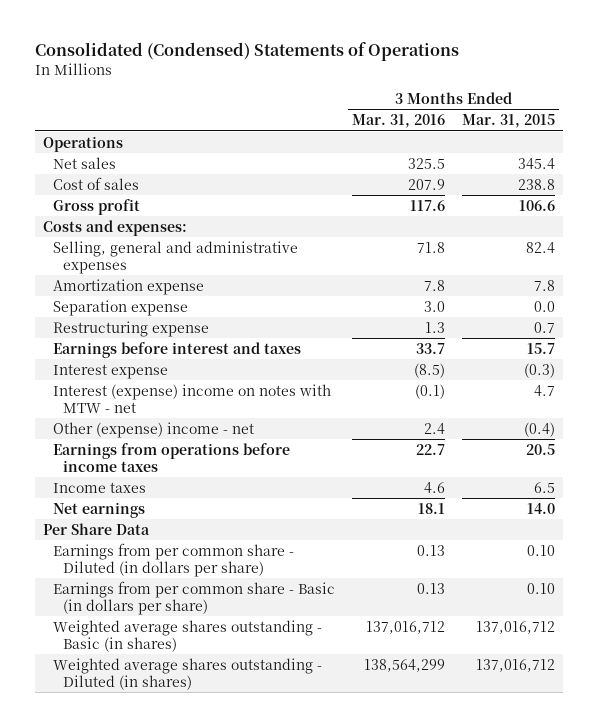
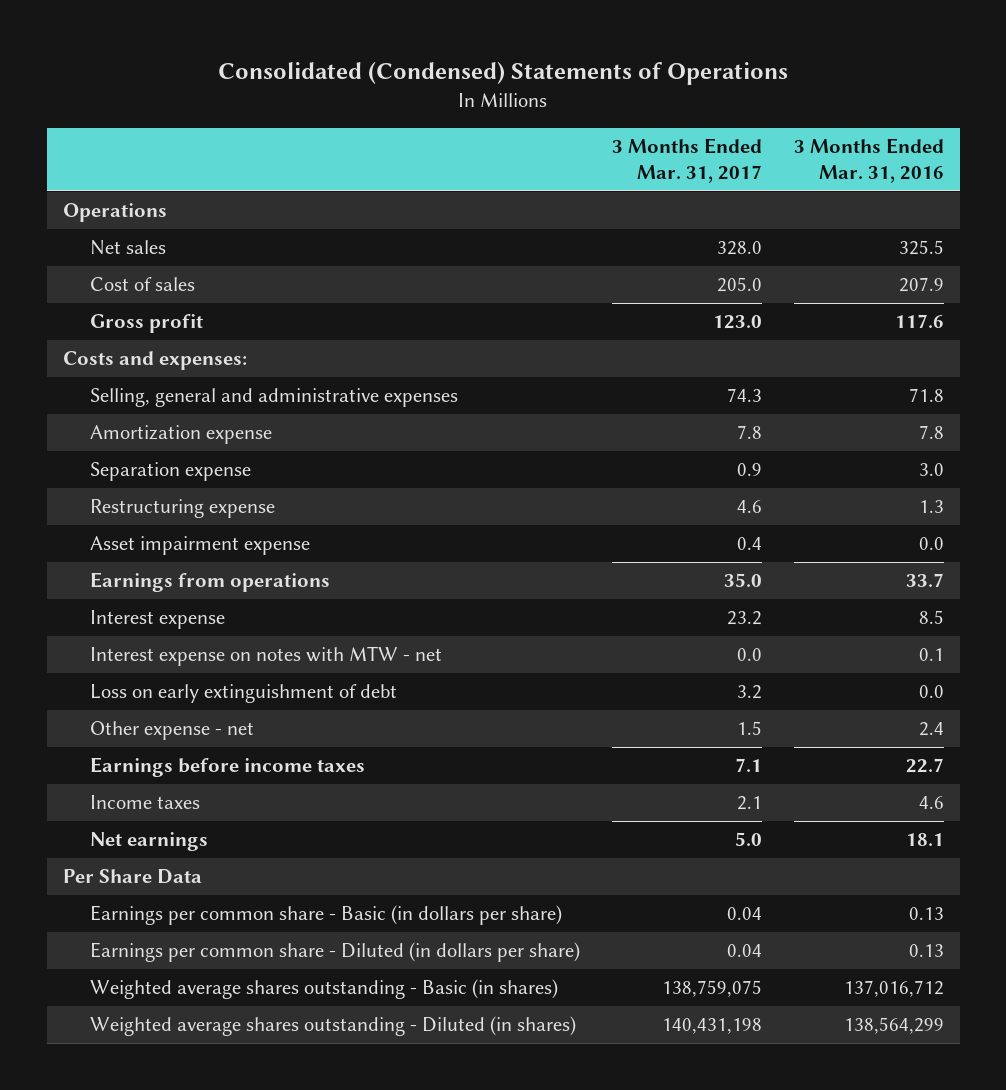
- | 3 Months Ended Mar. 31, 2016 | 3 Months Ended Mar. 31, 2015
+ | 3 Months Ended Mar. 31, 2017 | 3 Months Ended Mar. 31, 2016
- Earnings before interest and taxes | 33.7 | 15.7
- Interest expense | (8.5) | (0.3)
- Interest (expense) income on notes with MTW - net | (0.1) | 4.7
- Other (expense) income - net | 2.4 | (0.4)
- Earnings from operations before income taxes | 22.7 | 20.5
+ Asset impairment expense | 0.4 | 0.0
+ Earnings from operations | 35.0 | 33.7
+ Interest expense | 23.2 | 8.5
+ Interest expense on notes with MTW - net | 0.0 | 0.1
+ Loss on early extinguishment of debt | 3.2 | 0.0
+ Other expense - net | 1.5 | 2.4
+ Earnings before income taxes | 7.1 | 22.7
- Earnings from per common share - Diluted (in dollars per share) | 0.13 | 0.10
- Earnings from per common share - Basic (in dollars per share) | 0.13 | 0.10
+ Earnings per common share - Basic (in dollars per share) | 0.04 | 0.13
+ Earnings per common share - Diluted (in dollars per share) | 0.04 | 0.13

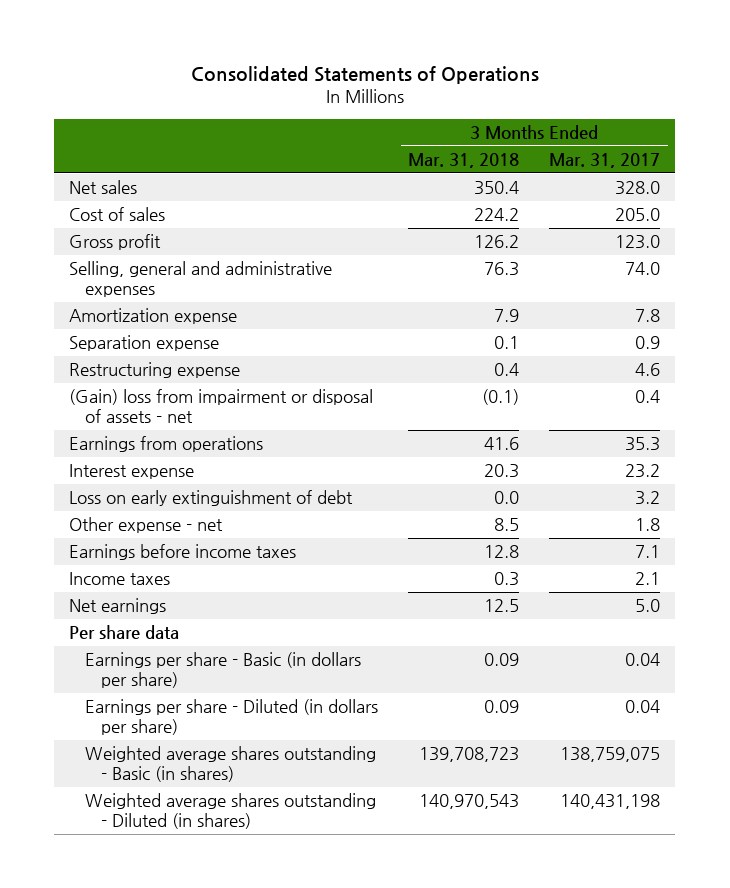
- Consolidated (Condensed) Statements of Operations
+ Consolidated Statements of Operations
- | 3 Months Ended Mar. 31, 2017 | 3 Months Ended Mar. 31, 2016
+ | 3 Months Ended Mar. 31, 2018 | 3 Months Ended Mar. 31, 2017
- Operations
- Costs and expenses:
- Selling, general and administrative expenses | 74.3 | 71.8
+ Selling, general and administrative expenses | 76.3 | 74.0
- Asset impairment expense | 0.4 | 0.0
- Earnings from operations | 35.0 | 33.7
+ (Gain) loss from impairment or disposal of assets - net | (0.1) | 0.4
+ Earnings from operations | 41.6 | 35.3
- Interest expense on notes with MTW - net | 0.0 | 0.1
- Other expense - net | 1.5 | 2.4
+ Other expense - net | 8.5 | 1.8
- Per Share Data
- Earnings per common share - Basic (in dollars per share) | 0.04 | 0.13
- Earnings per common share - Diluted (in dollars per share) | 0.04 | 0.13
+ Per share data
+ Earnings per share - Basic (in dollars per share) | 0.09 | 0.04
+ Earnings per share - Diluted (in dollars per share) | 0.09 | 0.04

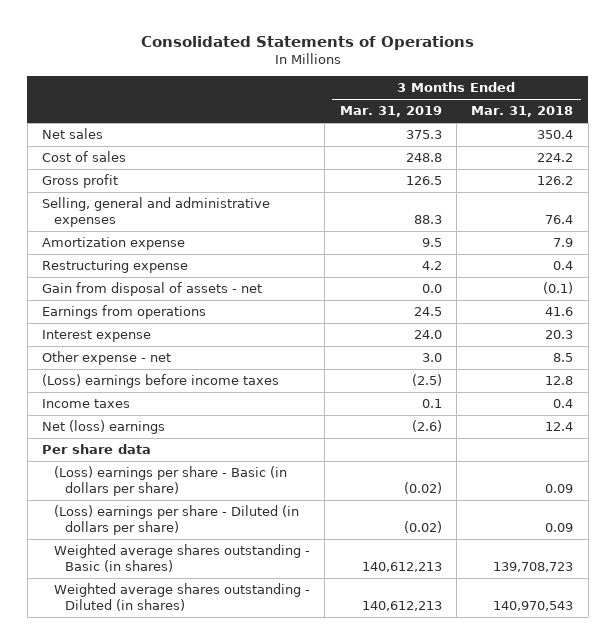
- | 3 Months Ended Mar. 31, 2018 | 3 Months Ended Mar. 31, 2017
+ | 3 Months Ended Mar. 31, 2019 | 3 Months Ended Mar. 31, 2018
- Selling, general and administrative expenses | 76.3 | 74.0
+ Selling, general and administrative expenses | 88.3 | 76.4
- Separation expense | 0.1 | 0.9
- (Gain) loss from impairment or disposal of assets - net | (0.1) | 0.4
+ Gain from disposal of assets - net | 0.0 | (0.1)
- Loss on early extinguishment of debt | 0.0 | 3.2
- Earnings before income taxes | 12.8 | 7.1
- Income taxes | 0.3 | 2.1
- Net earnings | 12.5 | 5.0
+ (Loss) earnings before income taxes | (2.5) | 12.8
+ Income taxes | 0.1 | 0.4
+ Net (loss) earnings | (2.6) | 12.4
- Earnings per share - Basic (in dollars per share) | 0.09 | 0.04
- Earnings per share - Diluted (in dollars per share) | 0.09 | 0.04
+ (Loss) earnings per share - Basic (in dollars per share) | (0.02) | 0.09
+ (Loss) earnings per share - Diluted (in dollars per share) | (0.02) | 0.09

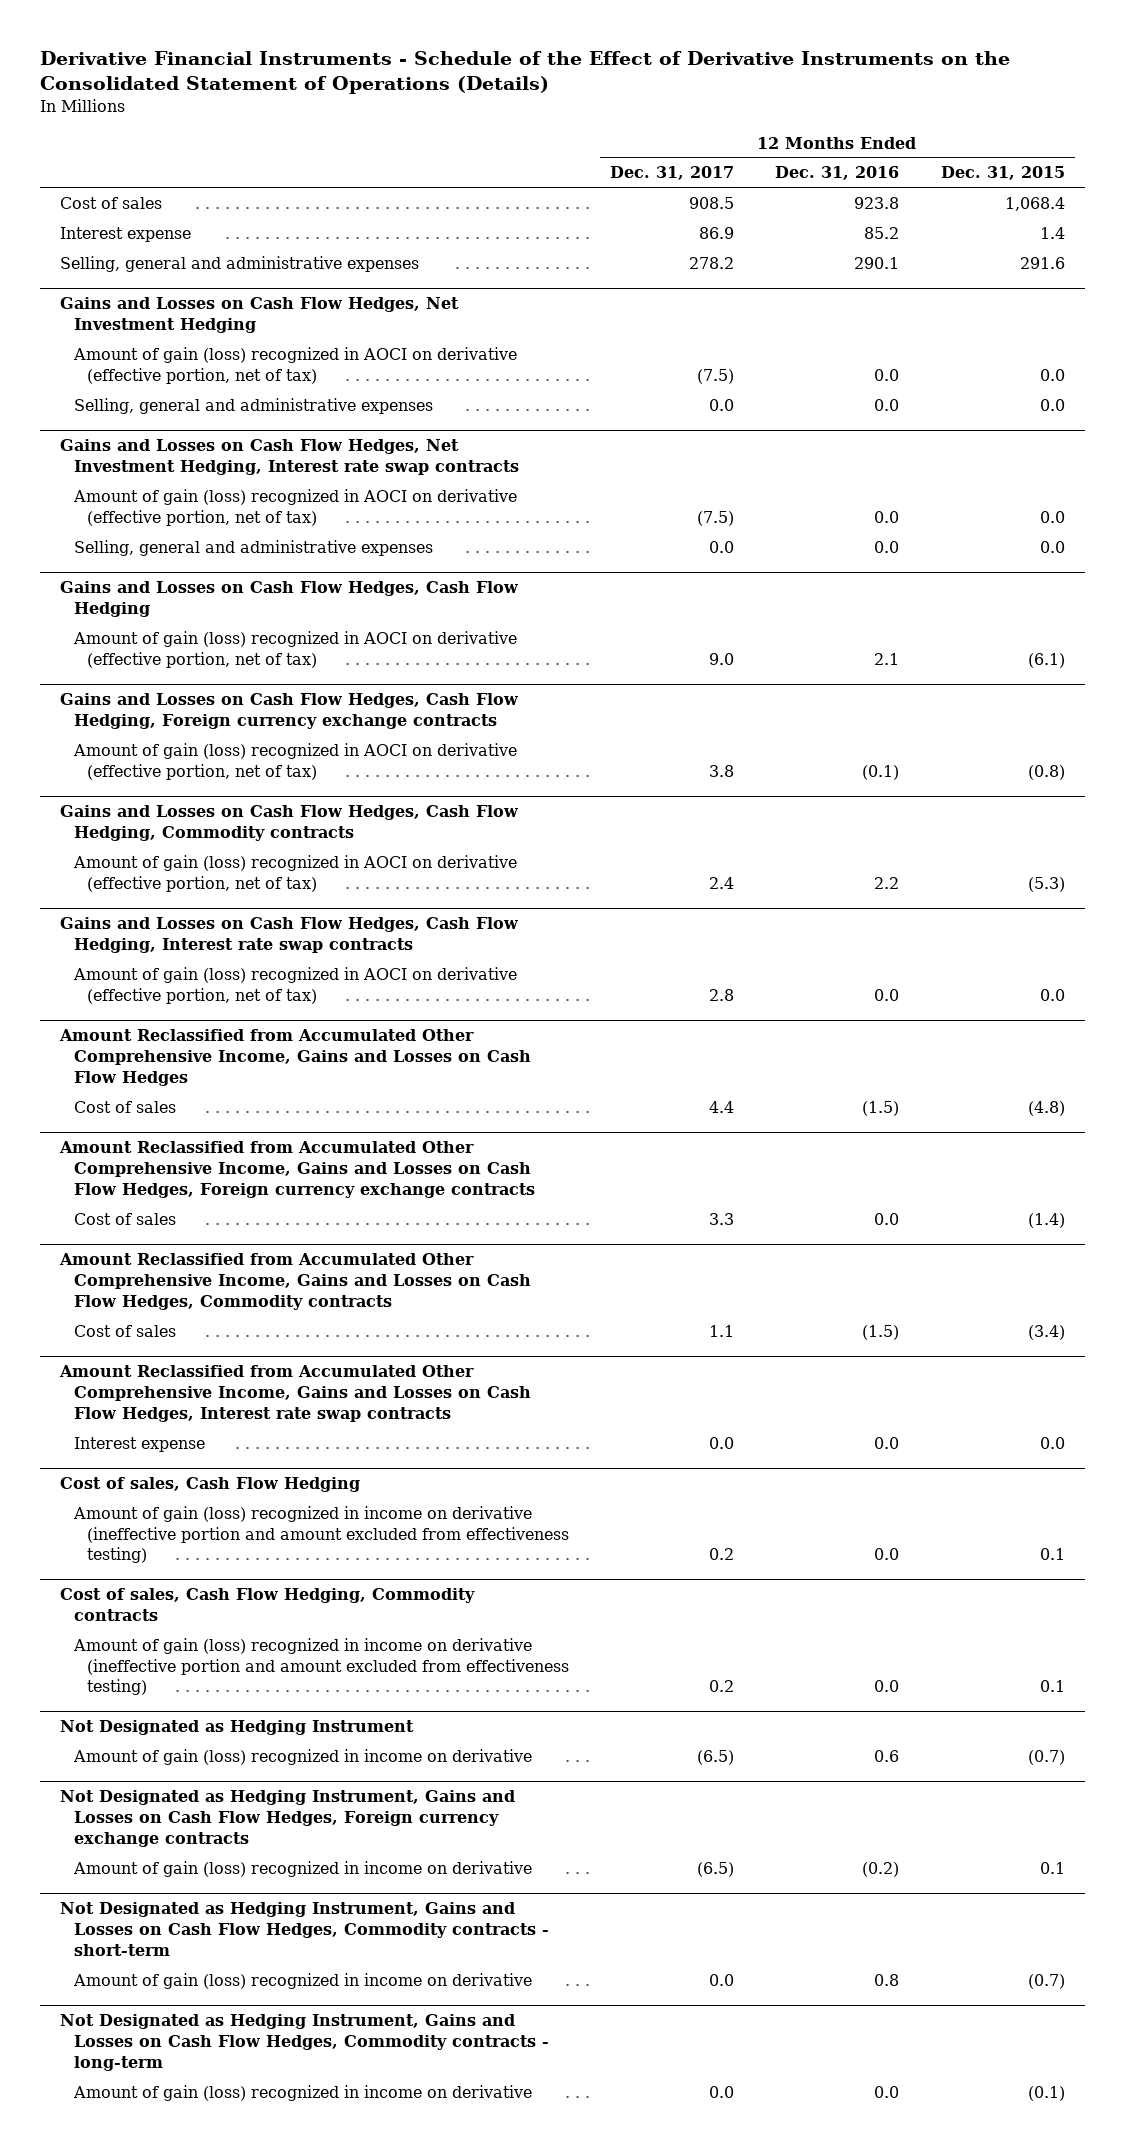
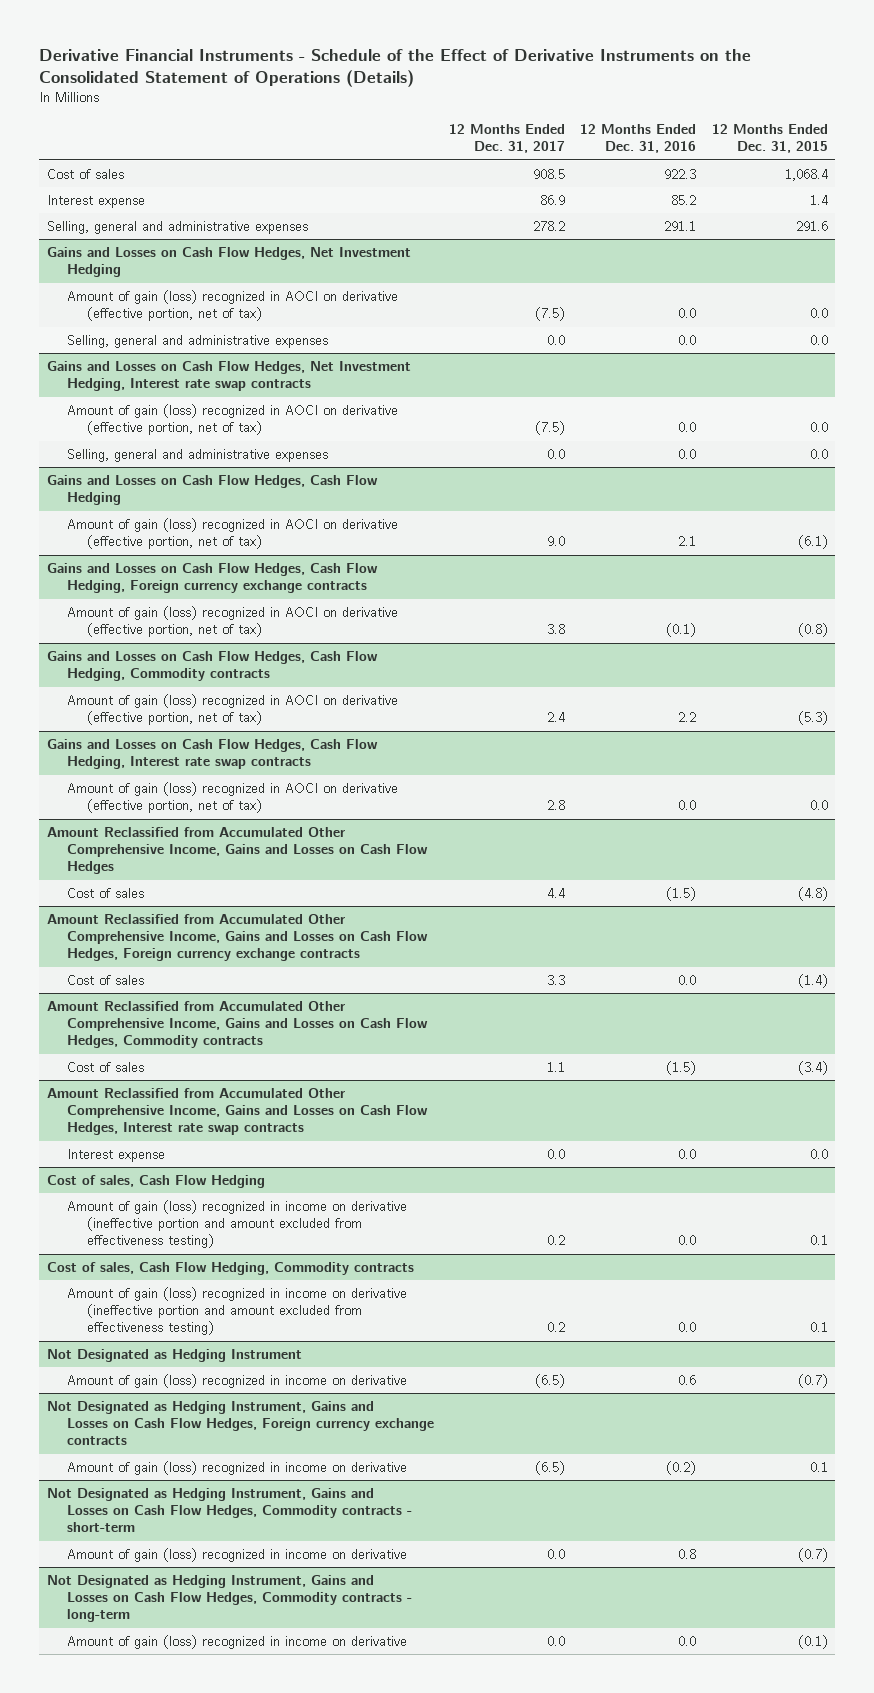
- Cost of sales | 908.5 | 923.8 | 1,068.4
+ Cost of sales | 908.5 | 922.3 | 1,068.4
- Selling, general and administrative expenses | 278.2 | 290.1 | 291.6
+ Selling, general and administrative expenses | 278.2 | 291.1 | 291.6

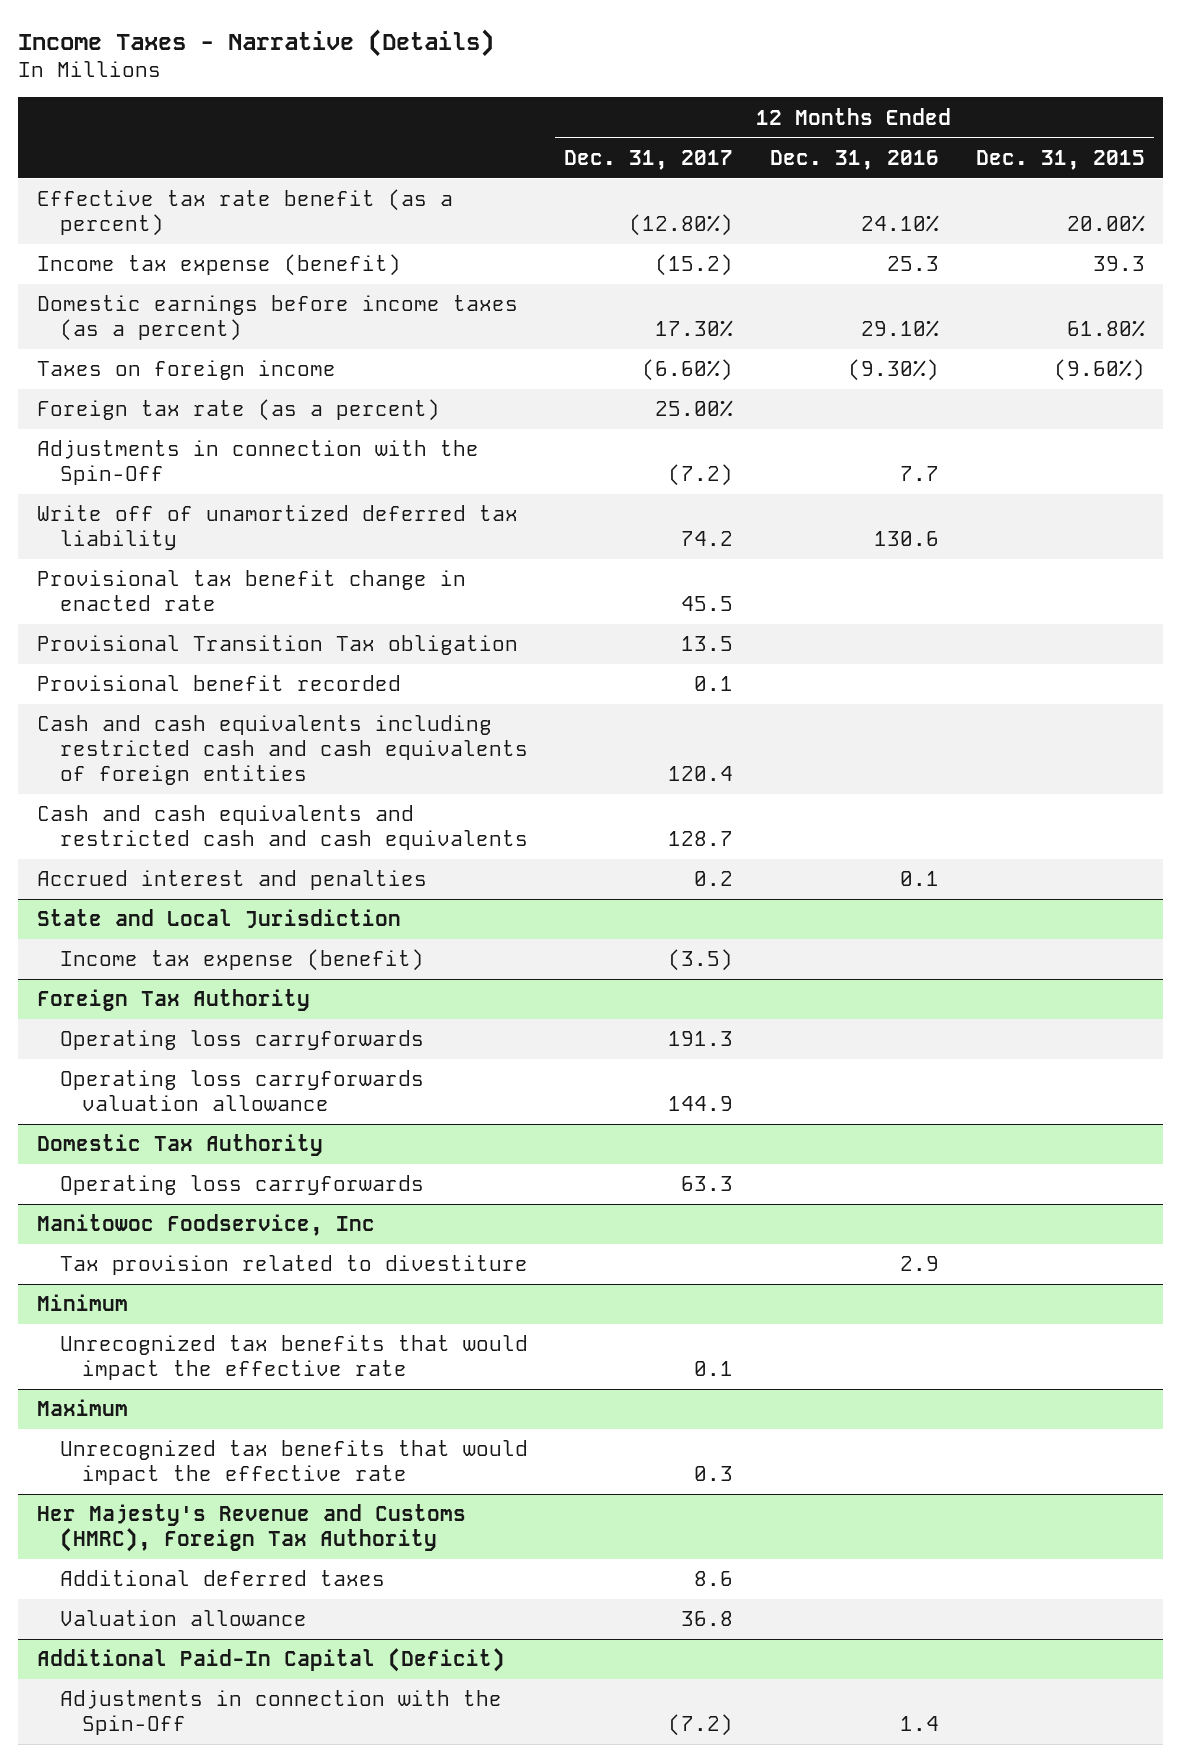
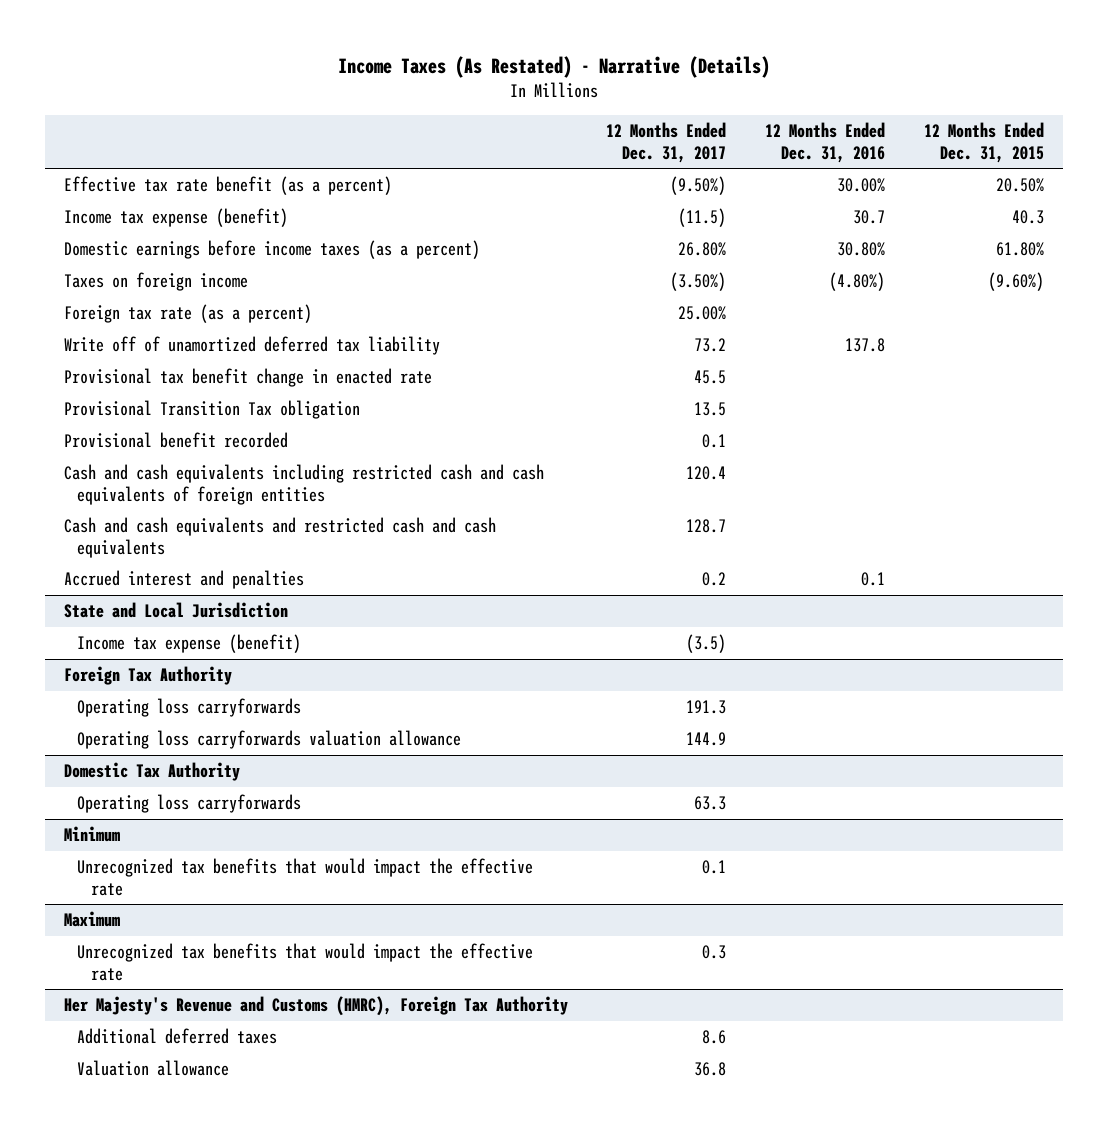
- Income Taxes - Narrative (Details)
+ Income Taxes (As Restated) - Narrative (Details)
- Effective tax rate benefit (as a percent) | (12.80%) | 24.10% | 20.00%
- Income tax expense (benefit) | (15.2) | 25.3 | 39.3
- Domestic earnings before income taxes (as a percent) | 17.30% | 29.10% | 61.80%
- Taxes on foreign income | (6.60%) | (9.30%) | (9.60%)
+ Effective tax rate benefit (as a percent) | (9.50%) | 30.00% | 20.50%
+ Income tax expense (benefit) | (11.5) | 30.7 | 40.3
+ Domestic earnings before income taxes (as a percent) | 26.80% | 30.80% | 61.80%
+ Taxes on foreign income | (3.50%) | (4.80%) | (9.60%)
- Adjustments in connection with the Spin-Off | (7.2) | 7.7 |
- Write off of unamortized deferred tax liability | 74.2 | 130.6 |
+ Write off of unamortized deferred tax liability | 73.2 | 137.8 |
- Manitowoc Foodservice, Inc
- Tax provision related to divestiture | | 2.9 |
- Additional Paid-In Capital (Deficit)
- Adjustments in connection with the Spin-Off | (7.2) | 1.4 |

